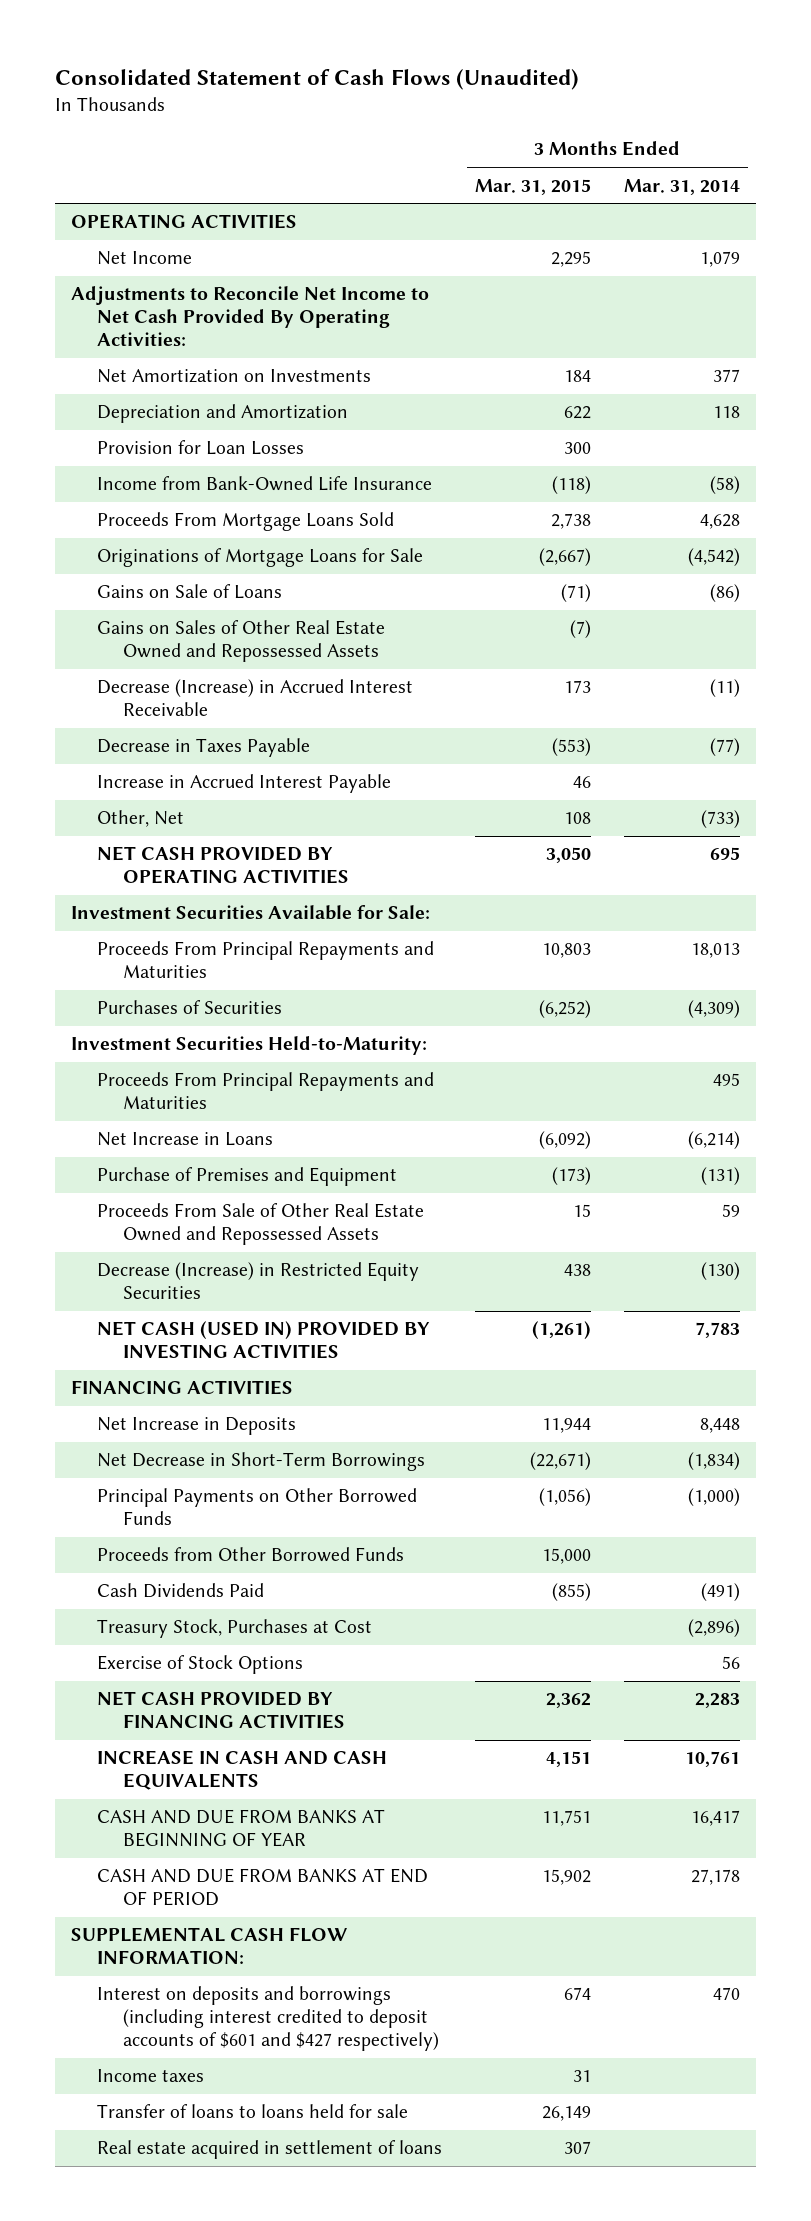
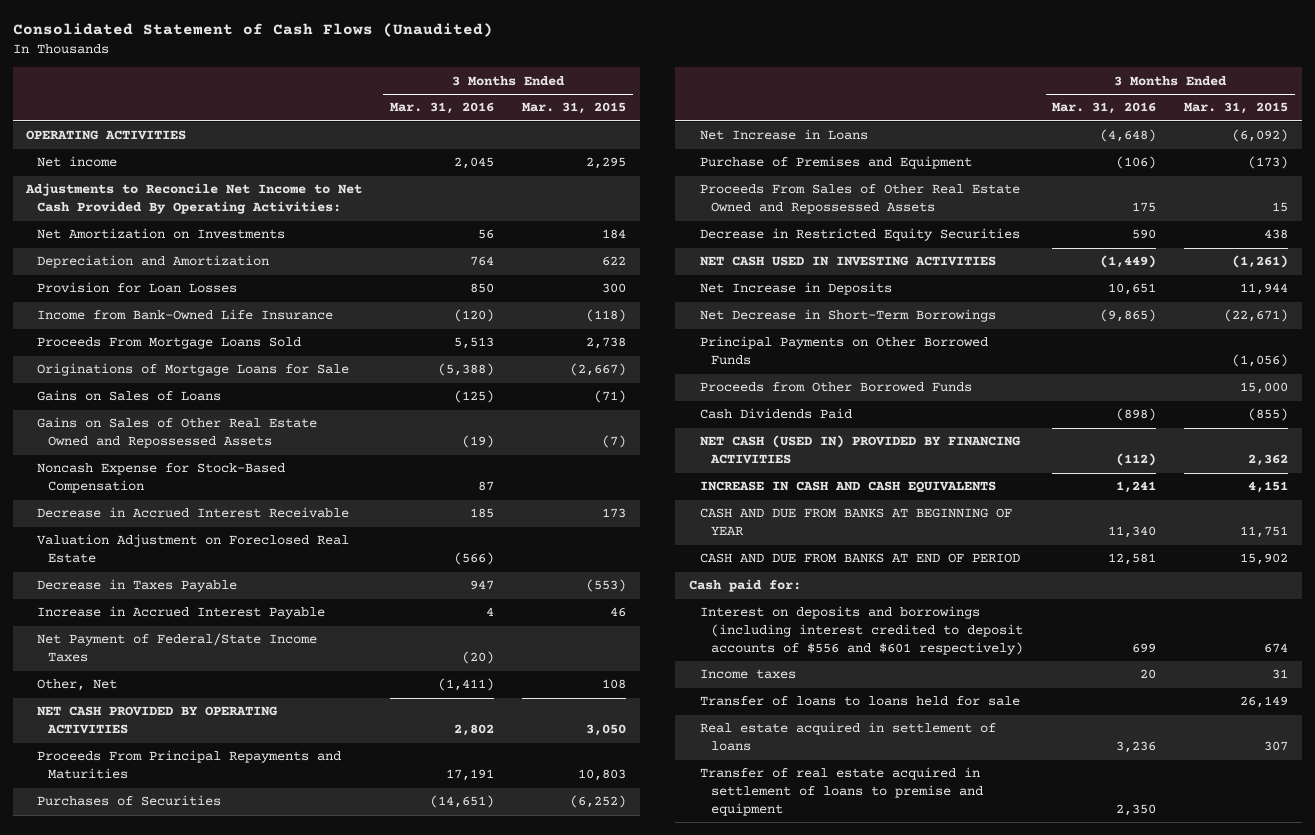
- | 3 Months Ended Mar. 31, 2015 | 3 Months Ended Mar. 31, 2014
+ | 3 Months Ended Mar. 31, 2016 | 3 Months Ended Mar. 31, 2015
- Net Income | 2,295 | 1,079
- Αdjustmеnts to Rеconcilе Net Income to Net Cash Provided By Operating Activities:
+ Net income | 2,045 | 2,295
+ Adjustments to Reconcile Net Income to Net Cash Provided By Operating Activities:
- Gains on Sale of Loans | (71) | (86)
+ Gains on Sales of Loans | (125) | (71)
- Decrease (Increase) in Accrued Interest Receivable | 173 | (11)
+ Noncash Expense for Stock-Based Compensation | 87 |
+ Decrease in Accrued Interest Receivable | 185 | 173
+ Valuation Adjustment on Foreclosed Real Estate | (566) |
+ Net Payment of Federal/State Income Taxes | (20) |
- Investment Securities Available for Sale:
- Investment Securities Held-to-Maturity:
- Proceeds From Principal Repayments and Maturities | | 495
- Proceeds From Sale of Other Real Estate Owned and Repossessed Assets | 15 | 59
- Decrease (Increase) in Restricted Equity Securities | 438 | (130)
- NET CASH (USED IN) PROVIDED BY INVESTING ACTIVITIES | (1,261) | 7,783
- FINANCING ACTIVITIES
+ Proceeds From Sales of Other Real Estate Owned and Repossessed Assets | 175 | 15
+ Decrease in Restricted Equity Securities | 590 | 438
+ NET CASH USED IN INVESTING ACTIVITIES | (1,449) | (1,261)
- Treasury Stock, Purchases at Cost | | (2,896)
- Exercise of Stock Options | | 56
- NET CASH PROVIDED BY FINANCING ACTIVITIES | 2,362 | 2,283
+ NET CASH (USED IN) PROVIDED BY FINANCING ACTIVITIES | (112) | 2,362
- SUPPLEMENTAL CASH FLOW INFORMATION:
- Interest on deposits and borrowings (including interest credited to deposit accounts of $601 and $427 respectively) | 674 | 470
+ Cash paid for:
+ Interest on deposits and borrowings (including interest credited to deposit accounts of $556 and $601 respectively) | 699 | 674
+ Transfer of real estate acquired in settlement of loans to premise and equipment | 2,350 |

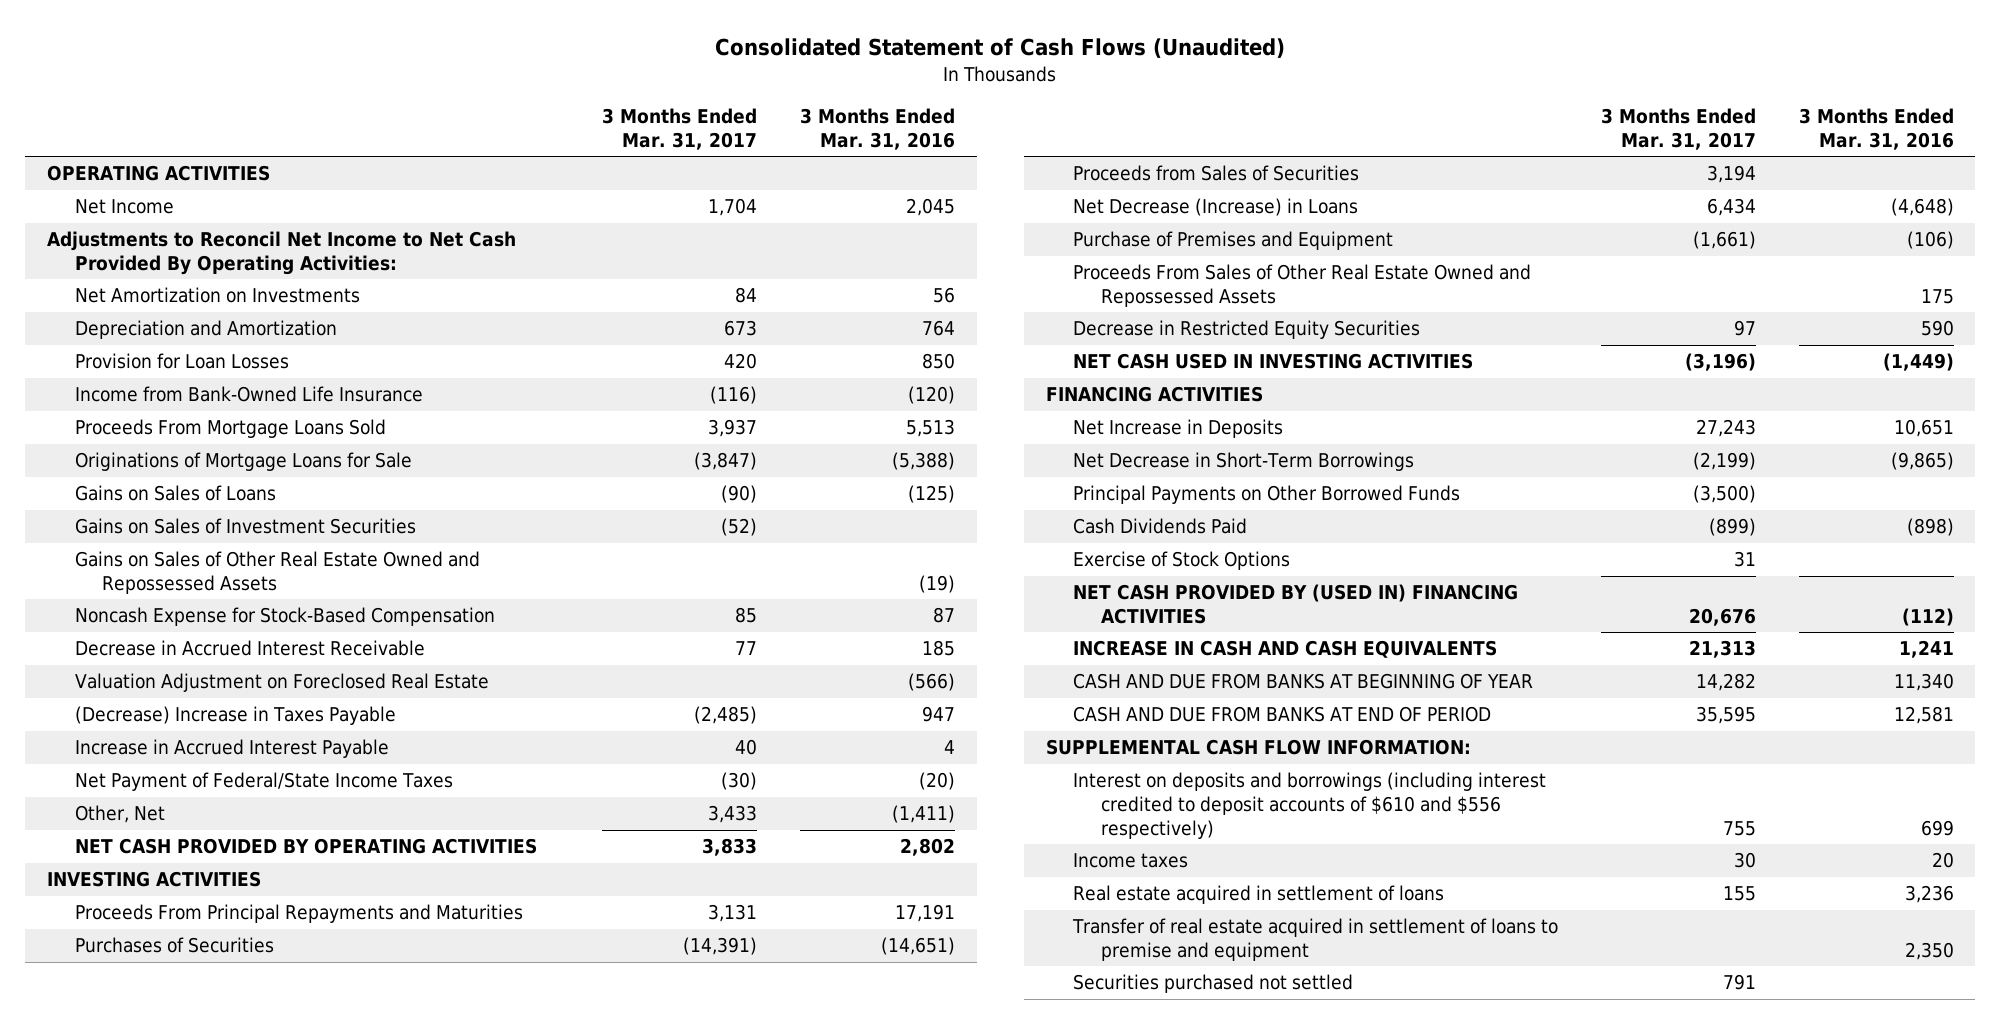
- | 3 Months Ended Mar. 31, 2016 | 3 Months Ended Mar. 31, 2015
+ | 3 Months Ended Mar. 31, 2017 | 3 Months Ended Mar. 31, 2016
- Net income | 2,045 | 2,295
- Adjustments to Reconcile Net Income to Net Cash Provided By Operating Activities:
+ Net Income | 1,704 | 2,045
+ Adjustments to Reconcil Net Income to Net Cash Provided By Operating Activities:
+ Gains on Sales of Investment Securities | (52) |
- Decrease in Taxes Payable | 947 | (553)
+ (Decrease) Increase in Taxes Payable | (2,485) | 947
+ INVESTING ACTIVITIES
- Net Increase in Loans | (4,648) | (6,092)
+ Proceeds from Sales of Securities | 3,194 |
+ Net Decrease (Increase) in Loans | 6,434 | (4,648)
+ FINANCING ACTIVITIES
- Proceeds from Other Borrowed Funds | | 15,000
- NET CASH (USED IN) PROVIDED BY FINANCING ACTIVITIES | (112) | 2,362
+ Exercise of Stock Options | 31 |
+ NET CASH PROVIDED BY (USED IN) FINANCING ACTIVITIES | 20,676 | (112)
- Cash paid for:
- Interest on deposits and borrowings (including interest credited to deposit accounts of $556 and $601 respectively) | 699 | 674
+ SUPPLEMENTAL CASH FLOW INFORMATION:
+ Interest on deposits and borrowings (including interest credited to deposit accounts of $610 and $556 respectively) | 755 | 699
- Transfer of loans to loans held for sale | | 26,149
+ Securities purchased not settled | 791 |

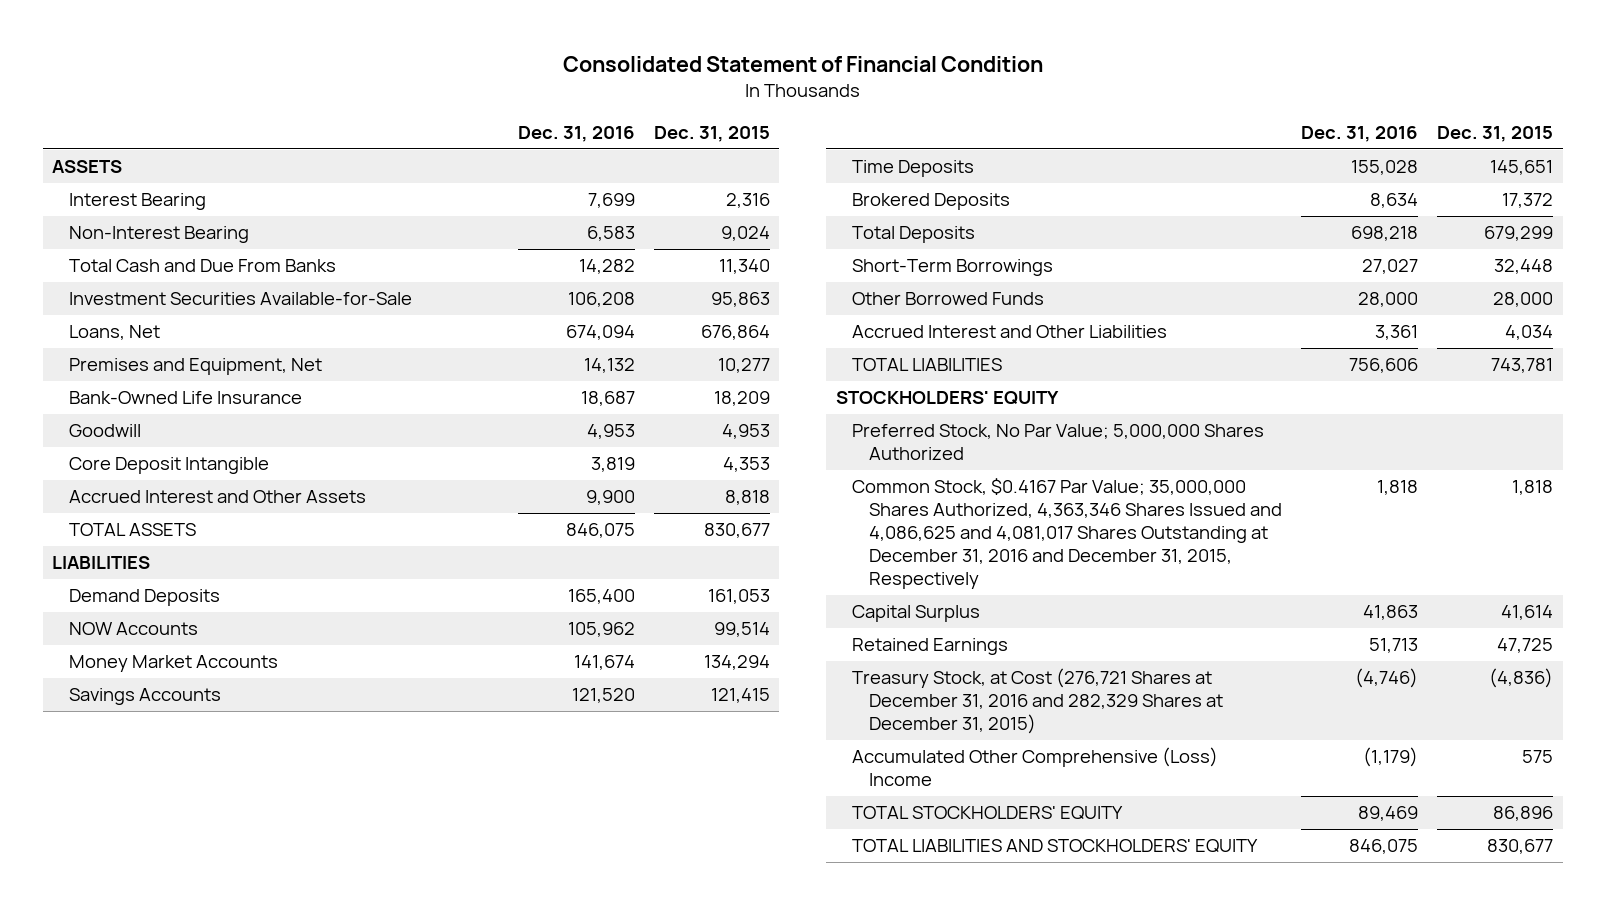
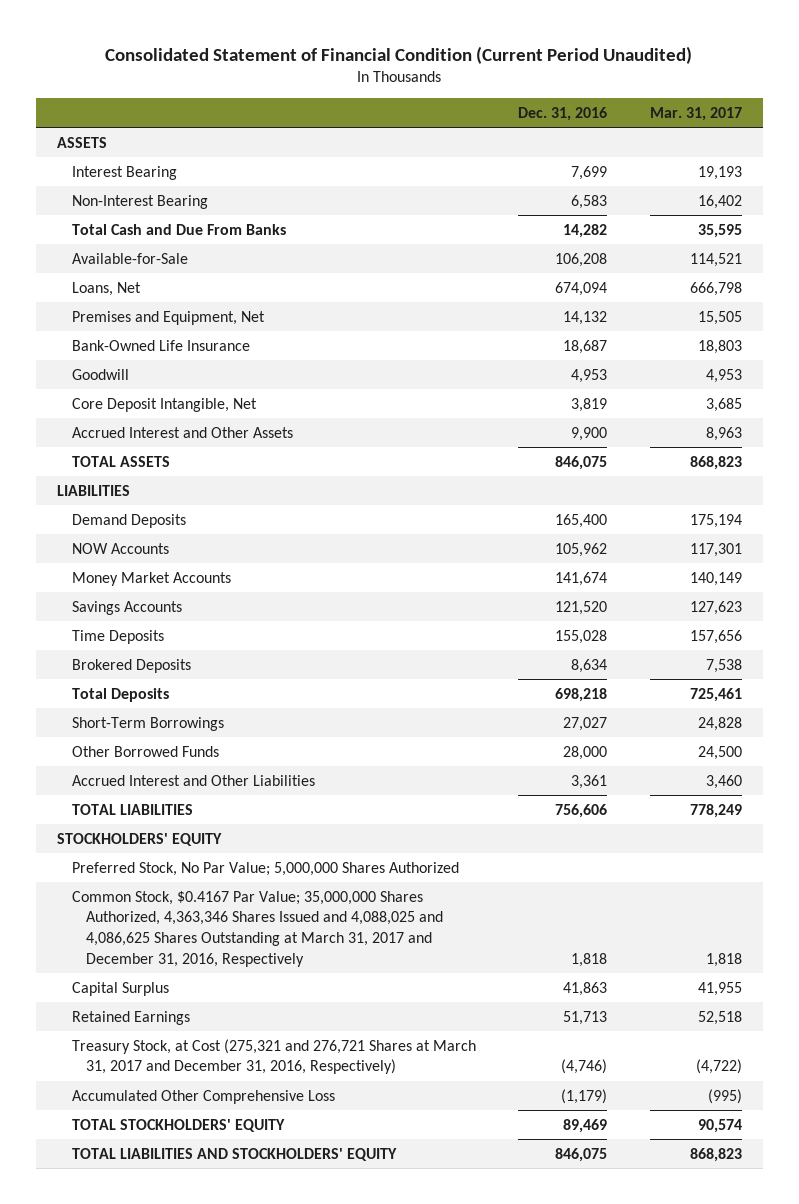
- Consolidated Statement of Financial Condition
+ Consolidated Statement of Financial Condition (Current Period Unaudited)
- | Dec. 31, 2016 | Dec. 31, 2015
+ | Dec. 31, 2016 | Mar. 31, 2017
- Investment Securities Available-for-Sale | 106,208 | 95,863
+ Available-for-Sale | 106,208 | 114,521
- Core Deposit Intangible | 3,819 | 4,353
+ Core Deposit Intangible, Net | 3,819 | 3,685
- Common Stock, $0.4167 Par Value; 35,000,000 Shares Authorized, 4,363,346 Shares Issued and 4,086,625 and 4,081,017 Shares Outstanding at December 31, 2016 and December 31, 2015, Respectively | 1,818 | 1,818
+ Common Stock, $0.4167 Par Value; 35,000,000 Shares Authorized, 4,363,346 Shares Issued and 4,088,025 and 4,086,625 Shares Outstanding at March 31, 2017 and December 31, 2016, Respectively | 1,818 | 1,818
- Treasury Stock, at Cost (276,721 Shares at December 31, 2016 and 282,329 Shares at December 31, 2015) | (4,746) | (4,836)
- Accumulated Other Comprehensive (Loss) Income | (1,179) | 575
+ Treasury Stock, at Cost (275,321 and 276,721 Shares at March 31, 2017 and December 31, 2016, Respectively) | (4,746) | (4,722)
+ Accumulated Other Comprehensive Loss | (1,179) | (995)

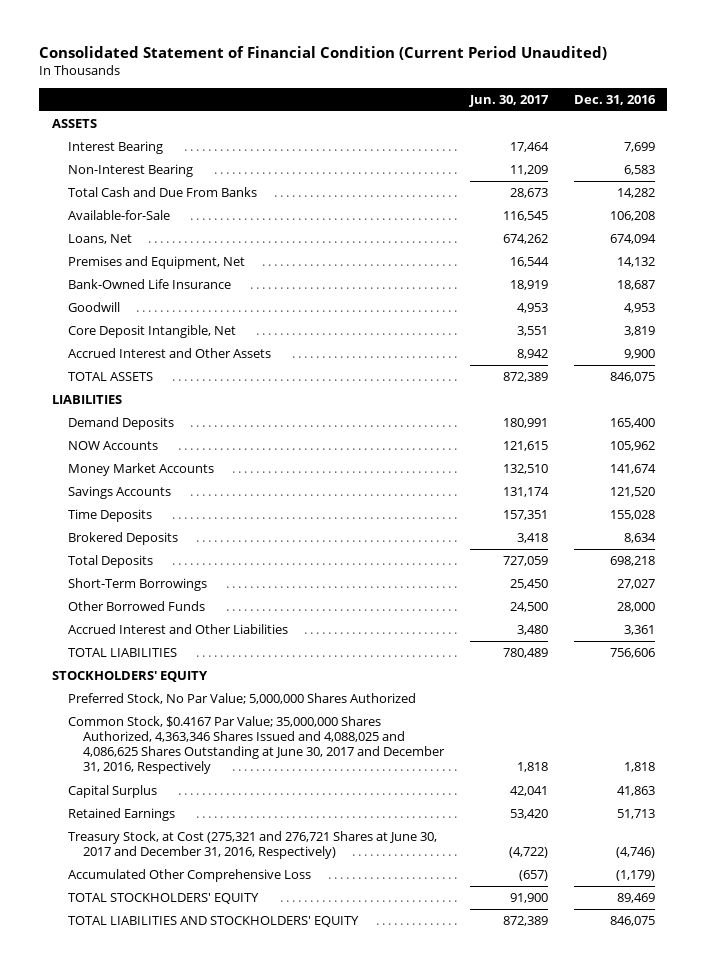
- | Dec. 31, 2016 | Mar. 31, 2017
+ | Jun. 30, 2017 | Dec. 31, 2016
- Common Stock, $0.4167 Par Value; 35,000,000 Shares Authorized, 4,363,346 Shares Issued and 4,088,025 and 4,086,625 Shares Outstanding at March 31, 2017 and December 31, 2016, Respectively | 1,818 | 1,818
+ Common Stock, $0.4167 Par Value; 35,000,000 Shares Authorized, 4,363,346 Shares Issued and 4,088,025 and 4,086,625 Shares Outstanding at June 30, 2017 and December 31, 2016, Respectively | 1,818 | 1,818
- Treasury Stock, at Cost (275,321 and 276,721 Shares at March 31, 2017 and December 31, 2016, Respectively) | (4,746) | (4,722)
+ Treasury Stock, at Cost (275,321 and 276,721 Shares at June 30, 2017 and December 31, 2016, Respectively) | (4,722) | (4,746)

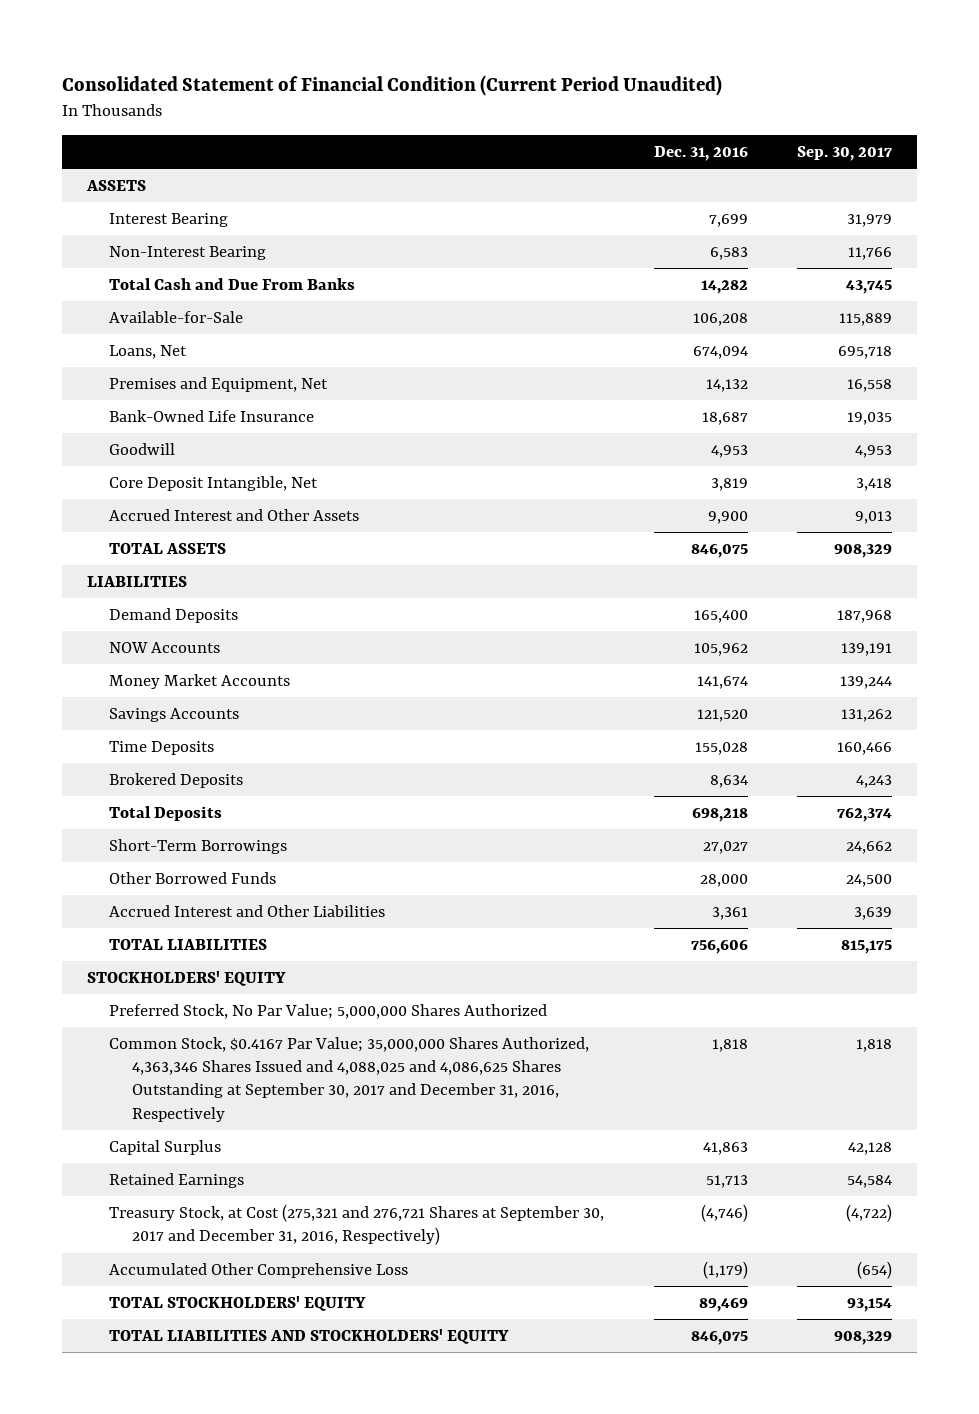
- | Jun. 30, 2017 | Dec. 31, 2016
+ | Dec. 31, 2016 | Sep. 30, 2017
- Common Stock, $0.4167 Par Value; 35,000,000 Shares Authorized, 4,363,346 Shares Issued and 4,088,025 and 4,086,625 Shares Outstanding at June 30, 2017 and December 31, 2016, Respectively | 1,818 | 1,818
+ Common Stock, $0.4167 Par Value; 35,000,000 Shares Authorized, 4,363,346 Shares Issued and 4,088,025 and 4,086,625 Shares Outstanding at September 30, 2017 and December 31, 2016, Respectively | 1,818 | 1,818
- Treasury Stock, at Cost (275,321 and 276,721 Shares at June 30, 2017 and December 31, 2016, Respectively) | (4,722) | (4,746)
+ Treasury Stock, at Cost (275,321 and 276,721 Shares at September 30, 2017 and December 31, 2016, Respectively) | (4,746) | (4,722)

